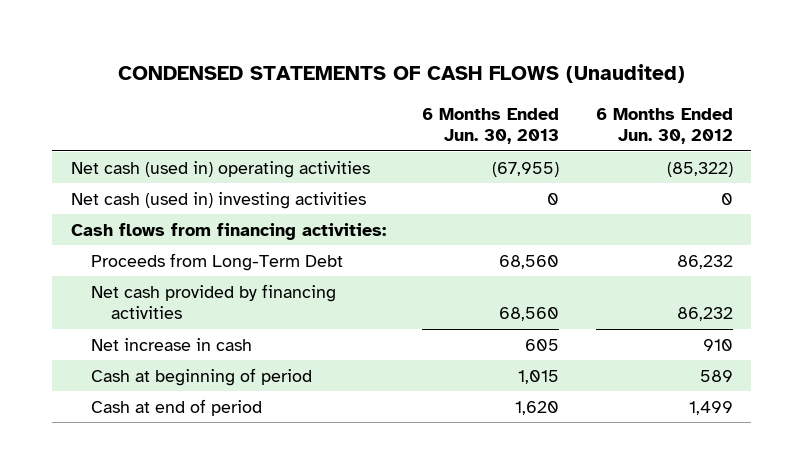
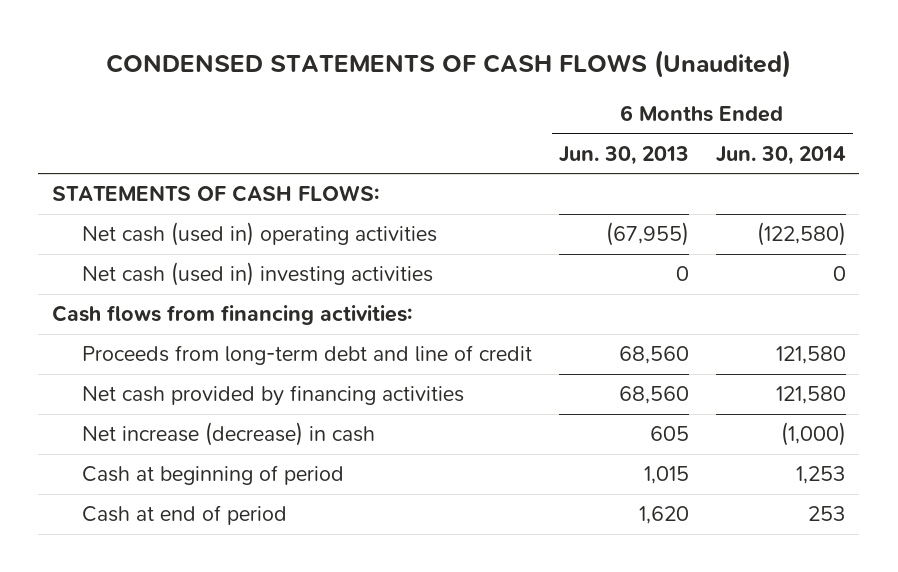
- | 6 Months Ended Jun. 30, 2013 | 6 Months Ended Jun. 30, 2012
+ | 6 Months Ended Jun. 30, 2013 | 6 Months Ended Jun. 30, 2014
+ STATEMENTS OF CASH FLOWS:
- Proceeds from Long-Term Debt | 68,560 | 86,232
+ Proceeds from long-term debt and line of credit | 68,560 | 121,580
- Net increase in cash | 605 | 910
+ Net increase (decrease) in cash | 605 | (1,000)

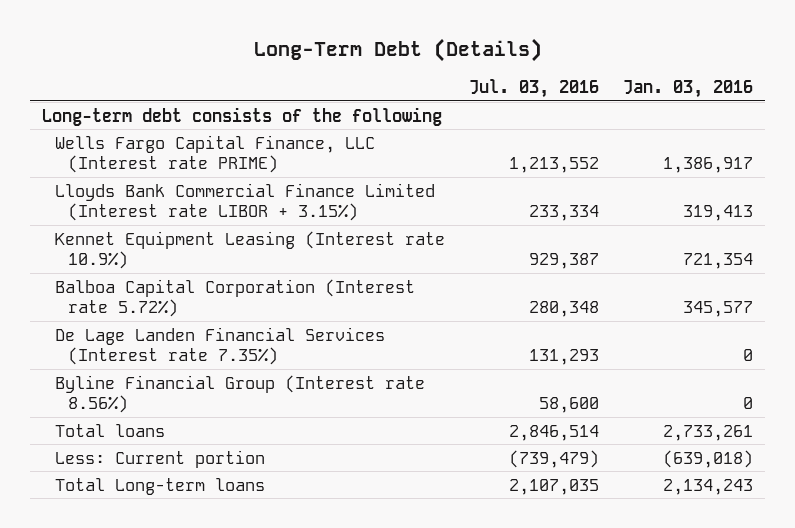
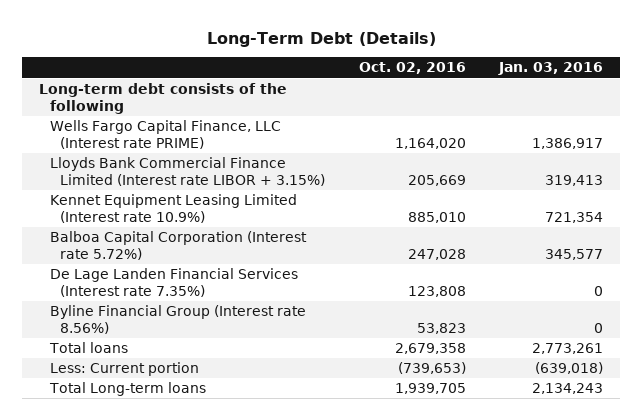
- | Jul. 03, 2016 | Jan. 03, 2016
+ | Oct. 02, 2016 | Jan. 03, 2016
- Kennet Equipment Leasing (Interest rate 10.9%) | 929,387 | 721,354
+ Kennet Equipment Leasing Limited (Interest rate 10.9%) | 885,010 | 721,354
- Total loans | 2,846,514 | 2,733,261
+ Total loans | 2,679,358 | 2,773,261

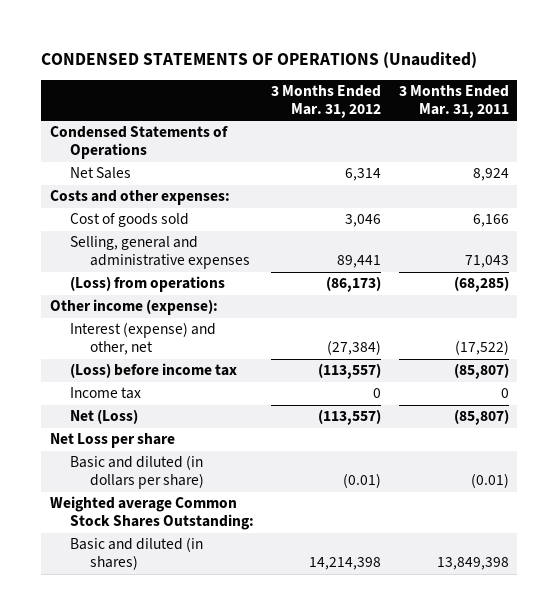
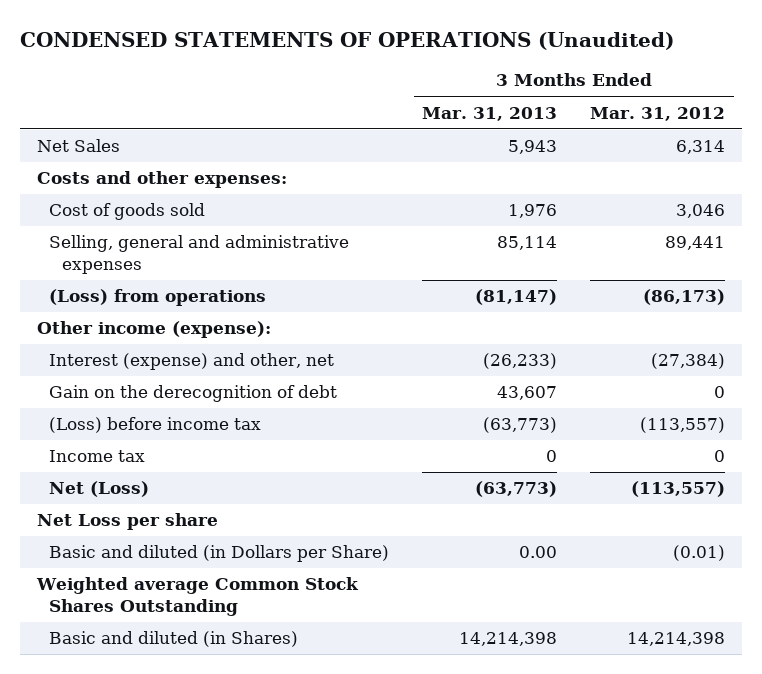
- | 3 Months Ended Mar. 31, 2012 | 3 Months Ended Mar. 31, 2011
+ | 3 Months Ended Mar. 31, 2013 | 3 Months Ended Mar. 31, 2012
- Condensed Statements of Operations
+ Gain on the derecognition of debt | 43,607 | 0
- Basic and diluted (in dollars per share) | (0.01) | (0.01)
- Weighted average Common Stock Shares Outstanding:
- Basic and diluted (in shares) | 14,214,398 | 13,849,398
+ Basic and diluted (in Dollars per Share) | 0.00 | (0.01)
+ Weighted average Common Stock Shares Outstanding
+ Basic and diluted (in Shares) | 14,214,398 | 14,214,398

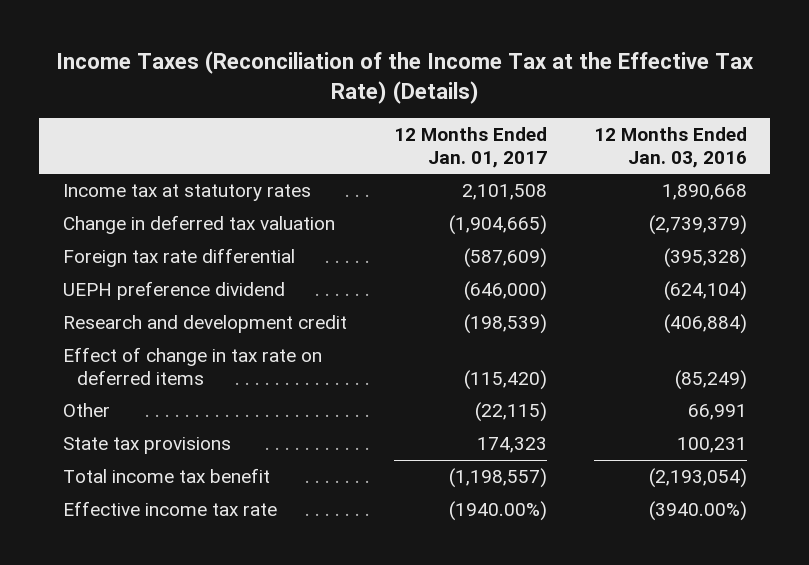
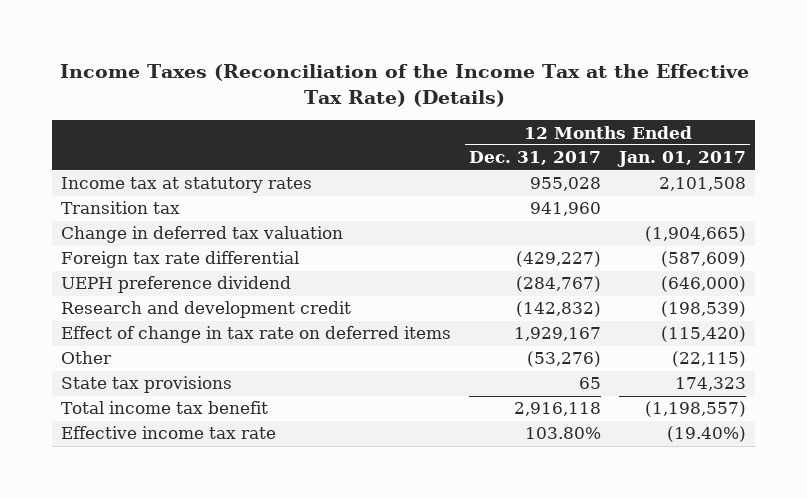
- | 12 Months Ended Jan. 01, 2017 | 12 Months Ended Jan. 03, 2016
+ | 12 Months Ended Dec. 31, 2017 | 12 Months Ended Jan. 01, 2017
+ Transition tax | 941,960 |
- Effective income tax rate | (1940.00%) | (3940.00%)
+ Effective income tax rate | 103.80% | (19.40%)

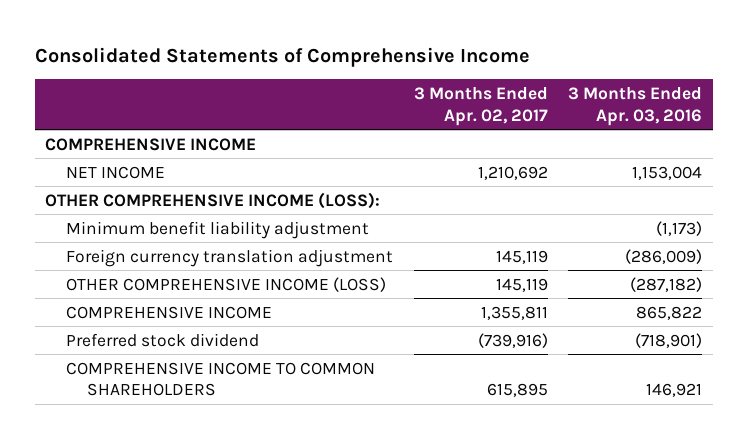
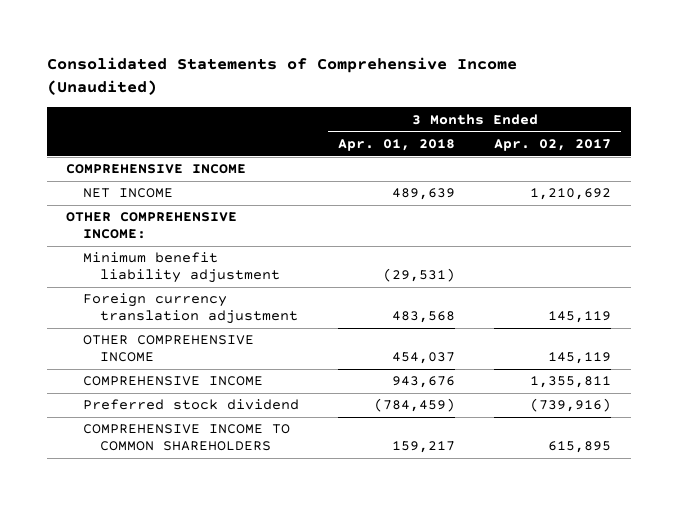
- Consolidated Statements of Comprehensive Income
+ Consolidated Statements of Comprehensive Income (Unaudited)
- | 3 Months Ended Apr. 02, 2017 | 3 Months Ended Apr. 03, 2016
+ | 3 Months Ended Apr. 01, 2018 | 3 Months Ended Apr. 02, 2017
- OTHER COMPREHENSIVE INCOME (LOSS):
+ OTHER COMPREHENSIVE INCOME:
- OTHER COMPREHENSIVE INCOME (LOSS) | 145,119 | (287,182)
+ OTHER COMPREHENSIVE INCOME | 454,037 | 145,119

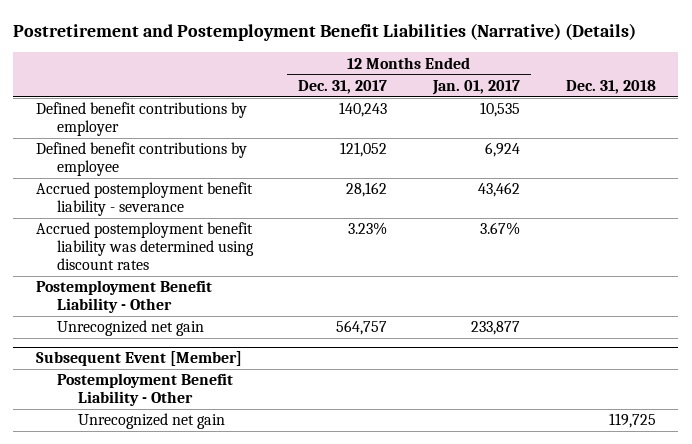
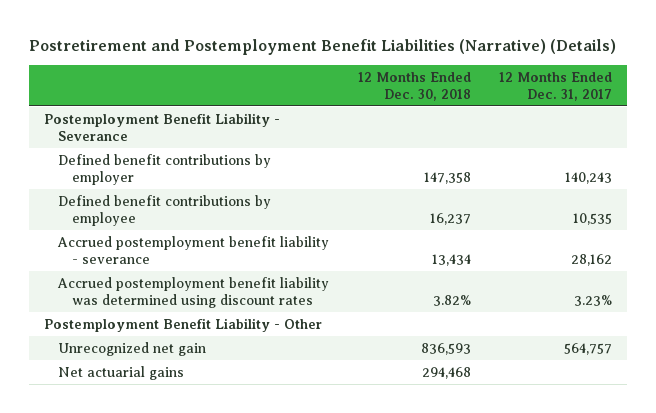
- | 12 Months Ended Dec. 31, 2017 | 12 Months Ended Jan. 01, 2017 | Dec. 31, 2018
+ | 12 Months Ended Dec. 30, 2018 | 12 Months Ended Dec. 31, 2017
+ Postemployment Benefit Liability - Severance
- Defined benefit contributions by employee | 121,052 | 6,924 |
+ Defined benefit contributions by employee | 16,237 | 10,535
- Subsequent Event [Member]
- Postemployment Benefit Liability - Other
- Unrecognized net gain | | | 119,725
+ Net actuarial gains | 294,468 |

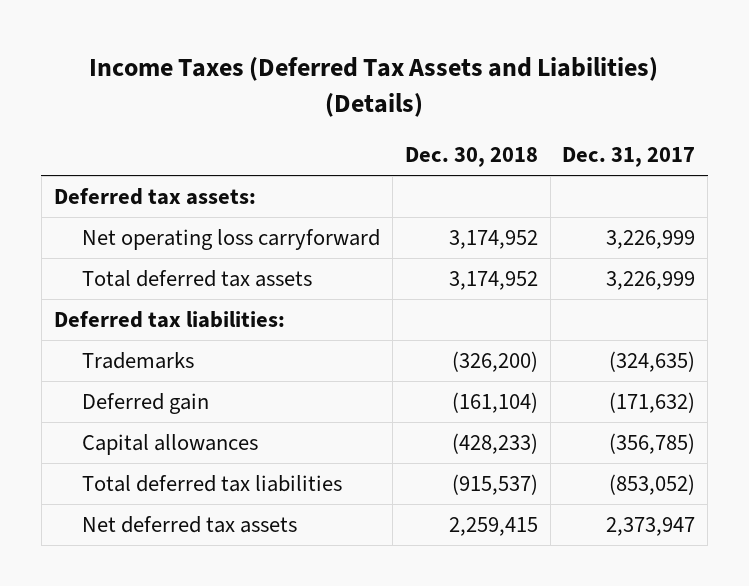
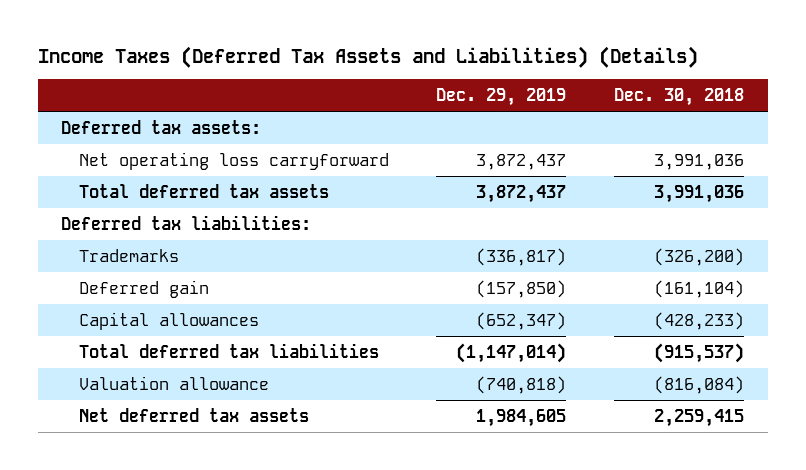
- | Dec. 30, 2018 | Dec. 31, 2017
+ | Dec. 29, 2019 | Dec. 30, 2018
- Net operating loss carryforward | 3,174,952 | 3,226,999
- Total deferred tax assets | 3,174,952 | 3,226,999
+ Net operating loss carryforward | 3,872,437 | 3,991,036
+ Total deferred tax assets | 3,872,437 | 3,991,036
+ Valuation allowance | (740,818) | (816,084)

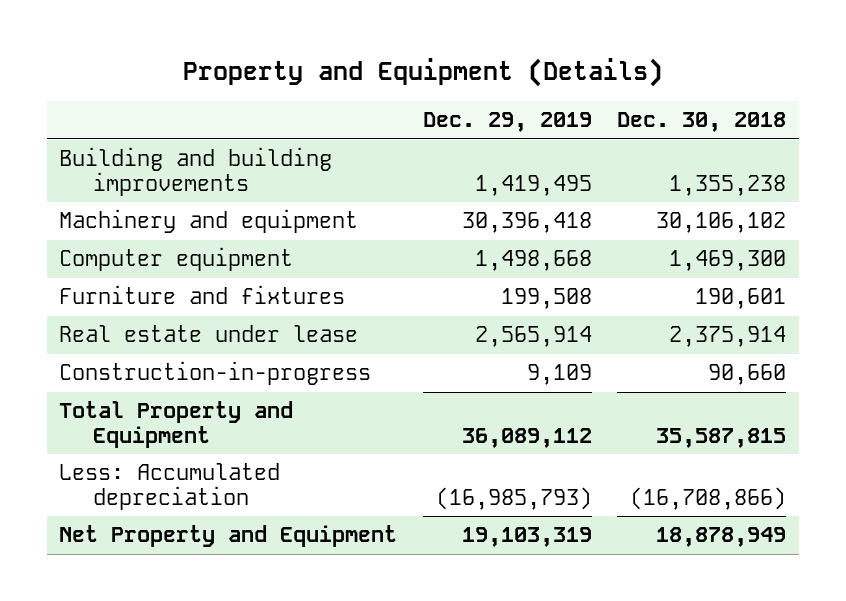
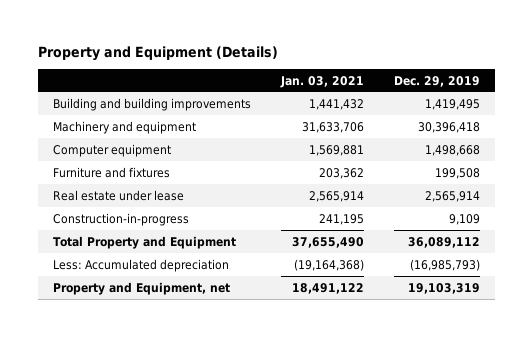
- | Dec. 29, 2019 | Dec. 30, 2018
+ | Jan. 03, 2021 | Dec. 29, 2019
- Net Property and Equipment | 19,103,319 | 18,878,949
+ Property and Equipment, net | 18,491,122 | 19,103,319

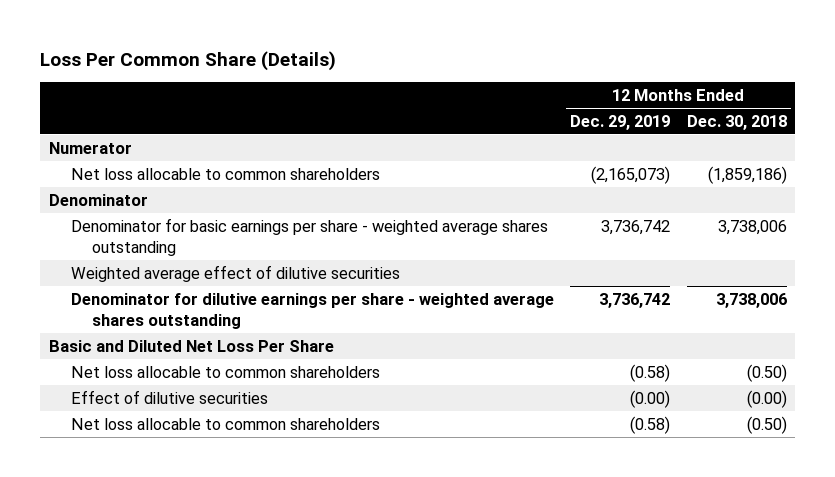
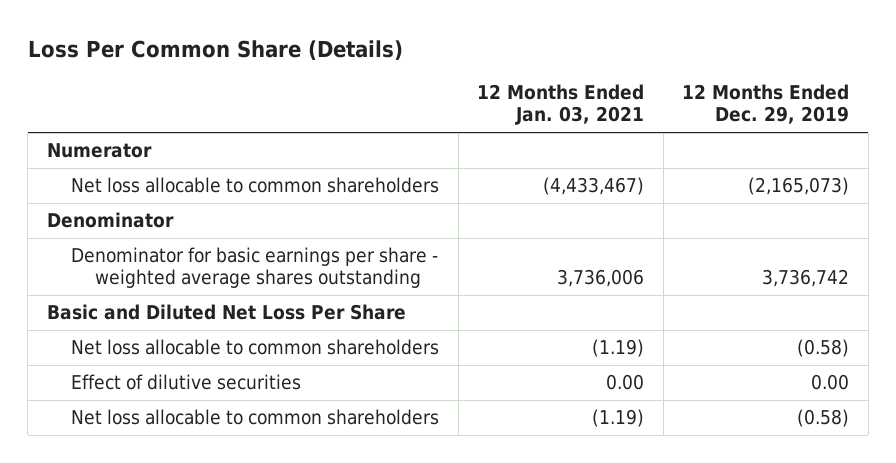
- | 12 Months Ended Dec. 29, 2019 | 12 Months Ended Dec. 30, 2018
+ | 12 Months Ended Jan. 03, 2021 | 12 Months Ended Dec. 29, 2019
- Weighted average effect of dilutive securities
- Denominator for dilutive earnings per share - weighted average shares outstanding | 3,736,742 | 3,738,006
- Effect of dilutive securities | (0.00) | (0.00)
+ Effect of dilutive securities | 0.00 | 0.00

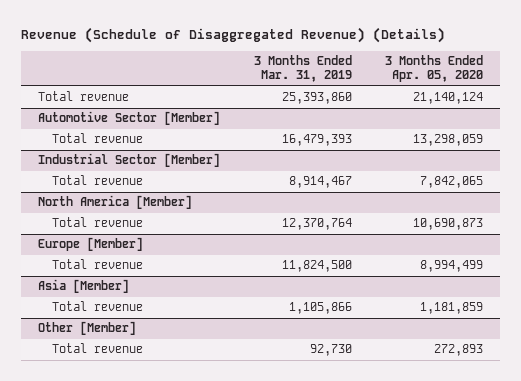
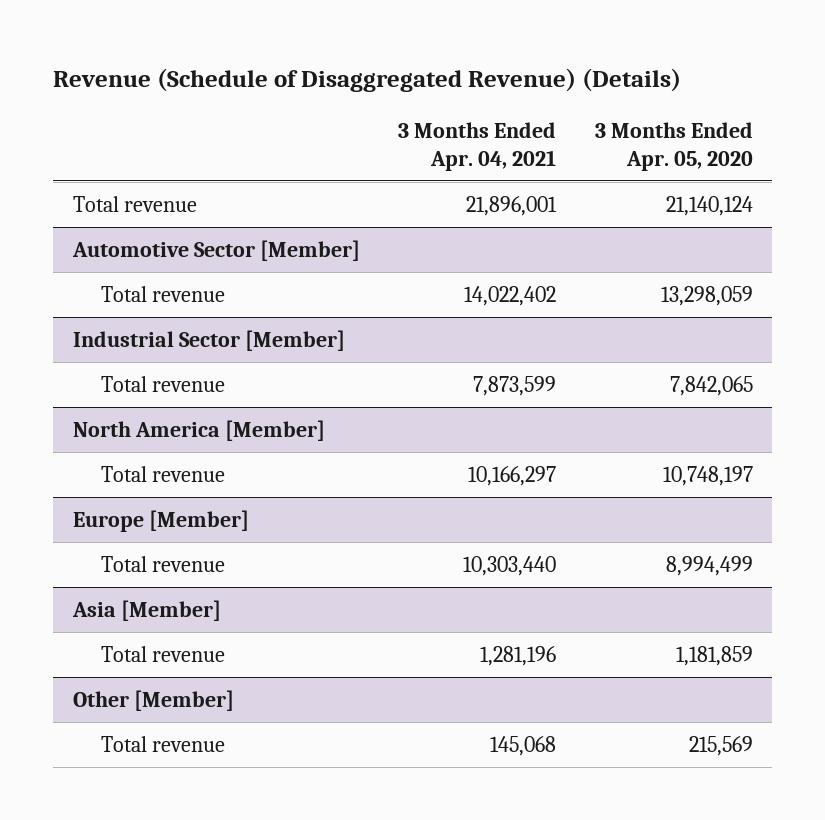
- | 3 Months Ended Mar. 31, 2019 | 3 Months Ended Apr. 05, 2020
+ | 3 Months Ended Apr. 04, 2021 | 3 Months Ended Apr. 05, 2020
@ North America [Member]
- Total revenue | 12,370,764 | 10,690,873
+ Total revenue | 10,166,297 | 10,748,197
@ Other [Member]
- Total revenue | 92,730 | 272,893
+ Total revenue | 145,068 | 215,569

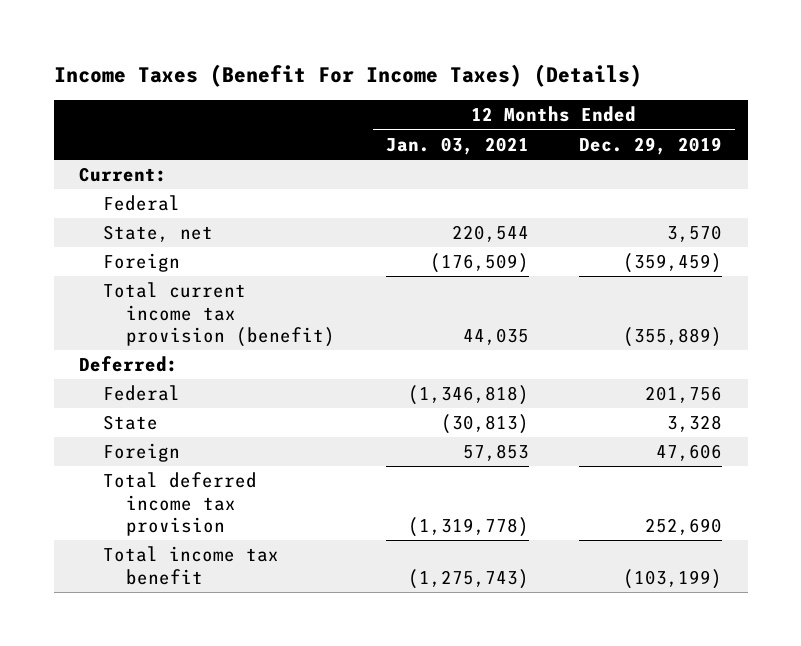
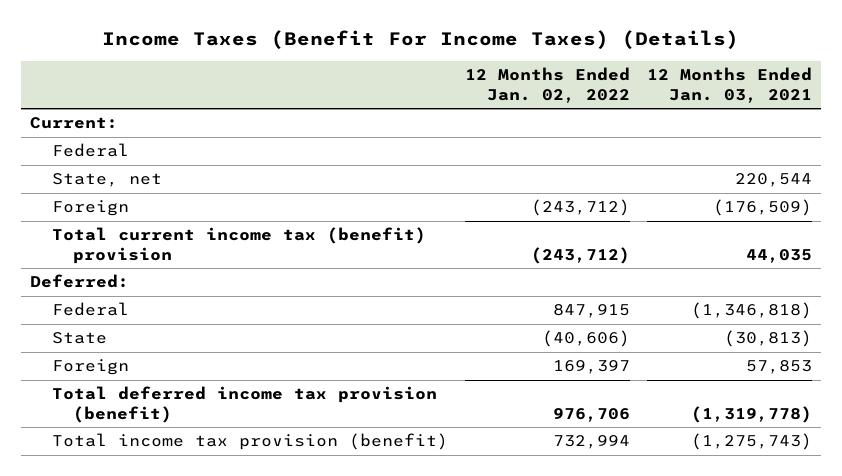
- | 12 Months Ended Jan. 03, 2021 | 12 Months Ended Dec. 29, 2019
+ | 12 Months Ended Jan. 02, 2022 | 12 Months Ended Jan. 03, 2021
- Total current income tax provision (benefit) | 44,035 | (355,889)
+ Total current income tax (benefit) provision | (243,712) | 44,035
- Total deferred income tax provision | (1,319,778) | 252,690
- Total income tax benefit | (1,275,743) | (103,199)
+ Total deferred income tax provision (benefit) | 976,706 | (1,319,778)
+ Total income tax provision (benefit) | 732,994 | (1,275,743)

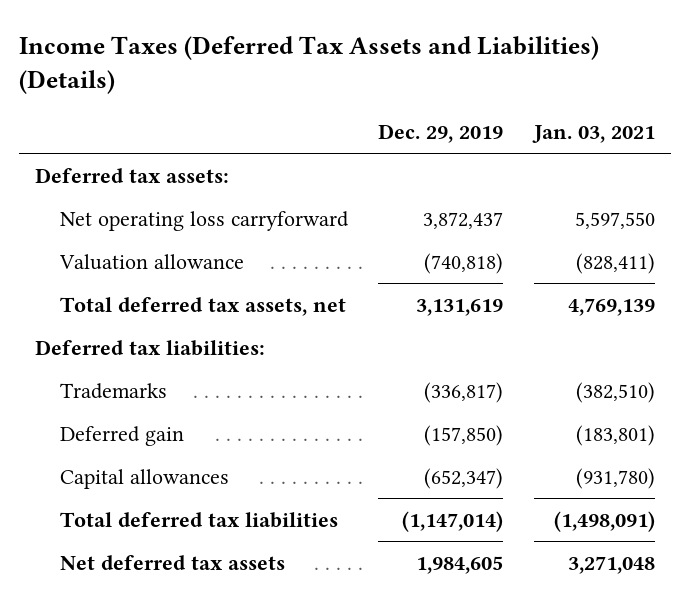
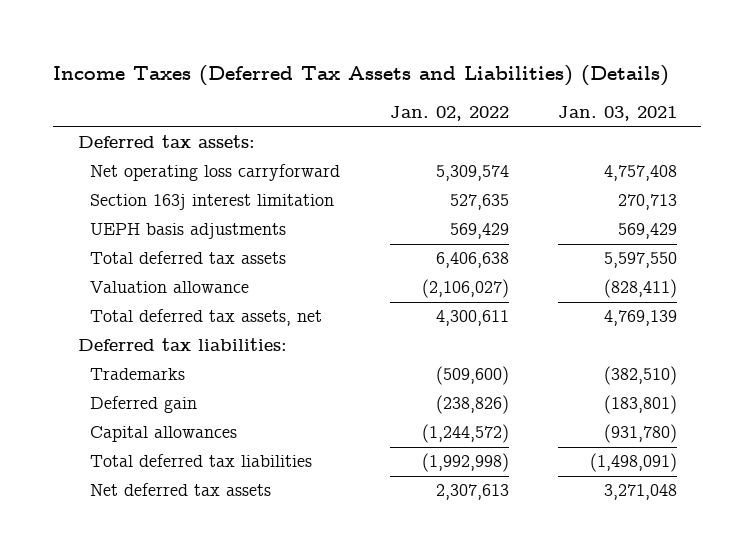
- | Dec. 29, 2019 | Jan. 03, 2021
+ | Jan. 02, 2022 | Jan. 03, 2021
- Net operating loss carryforward | 3,872,437 | 5,597,550
+ Net operating loss carryforward | 5,309,574 | 4,757,408
+ Section 163j interest limitation | 527,635 | 270,713
+ UEPH basis adjustments | 569,429 | 569,429
+ Total deferred tax assets | 6,406,638 | 5,597,550

